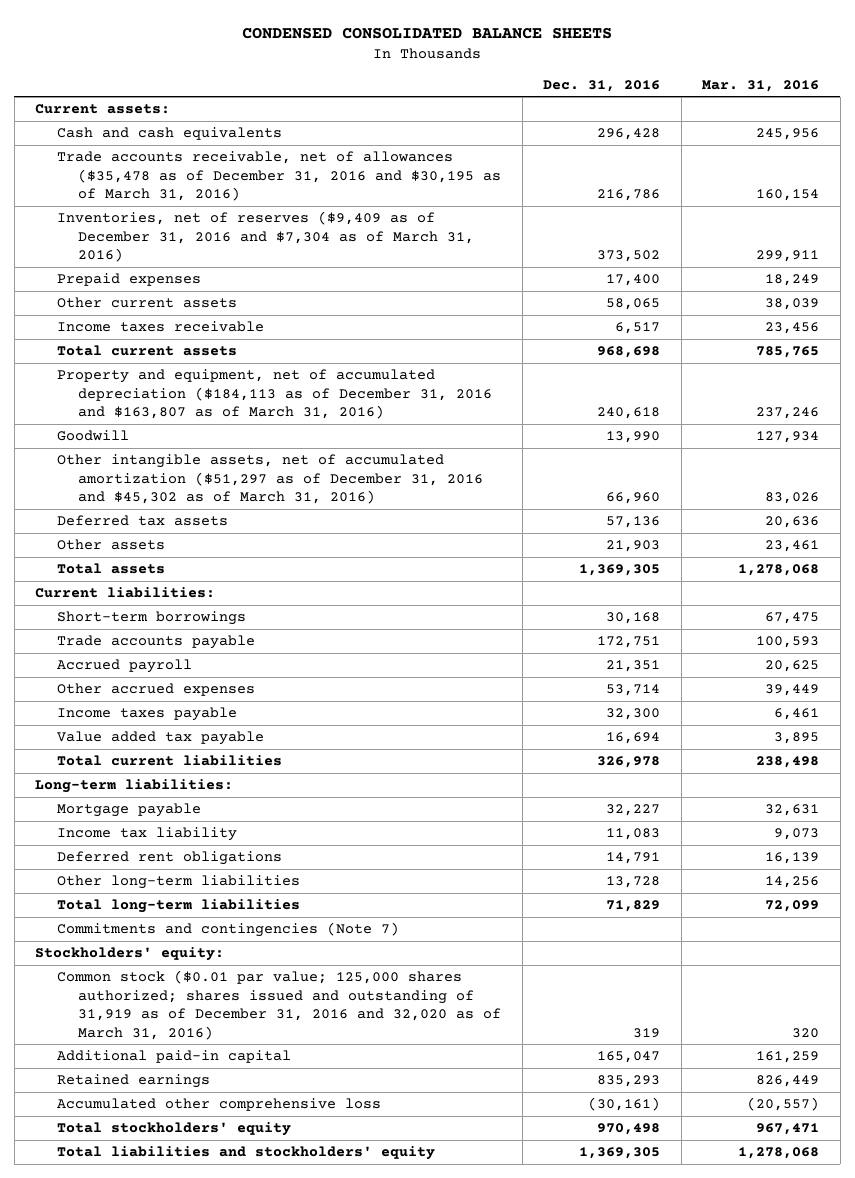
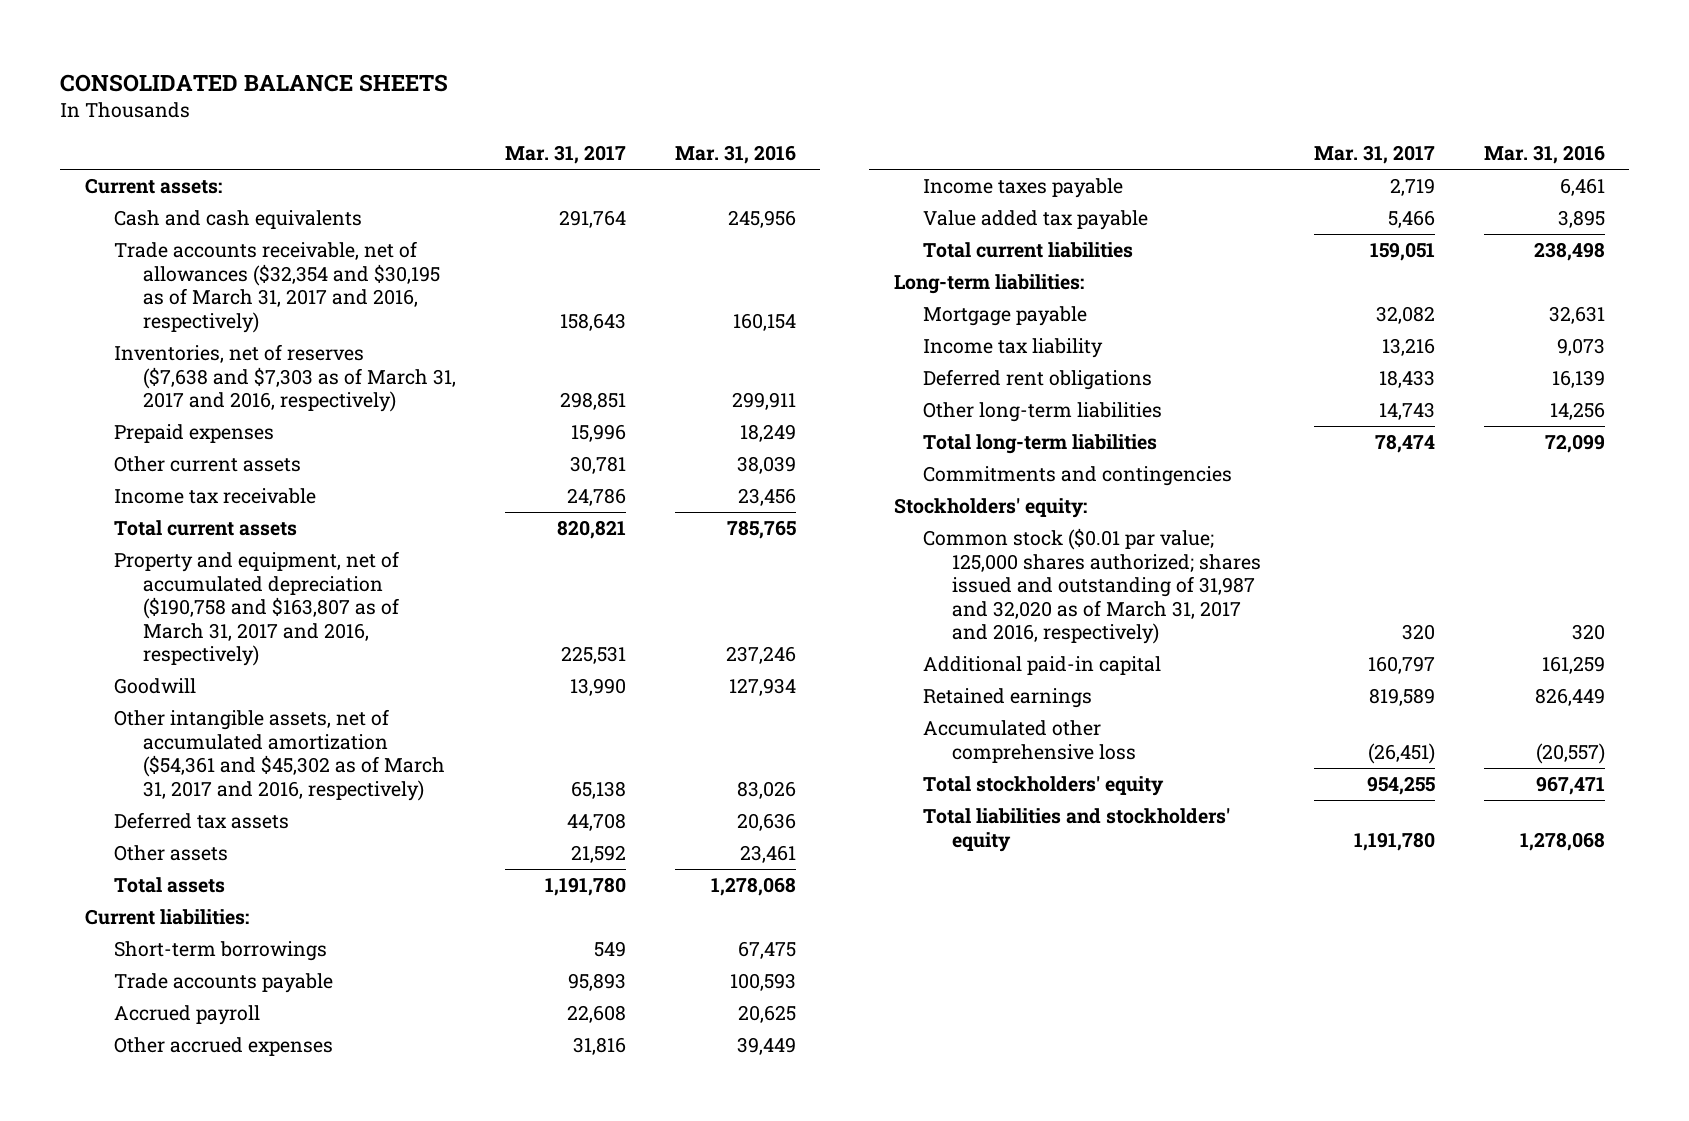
- CONDENSED CONSOLIDATED BALANCE SHEETS
+ CONSOLIDATED BALANCE SHEETS
- | Dec. 31, 2016 | Mar. 31, 2016
+ | Mar. 31, 2017 | Mar. 31, 2016
- Trade accounts receivable, net of allowances ($35,478 as of December 31, 2016 and $30,195 as of March 31, 2016) | 216,786 | 160,154
- Inventories, net of reserves ($9,409 as of December 31, 2016 and $7,304 as of March 31, 2016) | 373,502 | 299,911
+ Trade accounts receivable, net of allowances ($32,354 and $30,195 as of March 31, 2017 and 2016, respectively) | 158,643 | 160,154
+ Inventories, net of reserves ($7,638 and $7,303 as of March 31, 2017 and 2016, respectively) | 298,851 | 299,911
- Income taxes receivable | 6,517 | 23,456
+ Income tax receivable | 24,786 | 23,456
- Property and equipment, net of accumulated depreciation ($184,113 as of December 31, 2016 and $163,807 as of March 31, 2016) | 240,618 | 237,246
+ Property and equipment, net of accumulated depreciation ($190,758 and $163,807 as of March 31, 2017 and 2016, respectively) | 225,531 | 237,246
- Other intangible assets, net of accumulated amortization ($51,297 as of December 31, 2016 and $45,302 as of March 31, 2016) | 66,960 | 83,026
+ Other intangible assets, net of accumulated amortization ($54,361 and $45,302 as of March 31, 2017 and 2016, respectively) | 65,138 | 83,026
- Commitments and contingencies (Note 7)
+ Commitments and contingencies
- Common stock ($0.01 par value; 125,000 shares authorized; shares issued and outstanding of 31,919 as of December 31, 2016 and 32,020 as of March 31, 2016) | 319 | 320
+ Common stock ($0.01 par value; 125,000 shares authorized; shares issued and outstanding of 31,987 and 32,020 as of March 31, 2017 and 2016, respectively) | 320 | 320

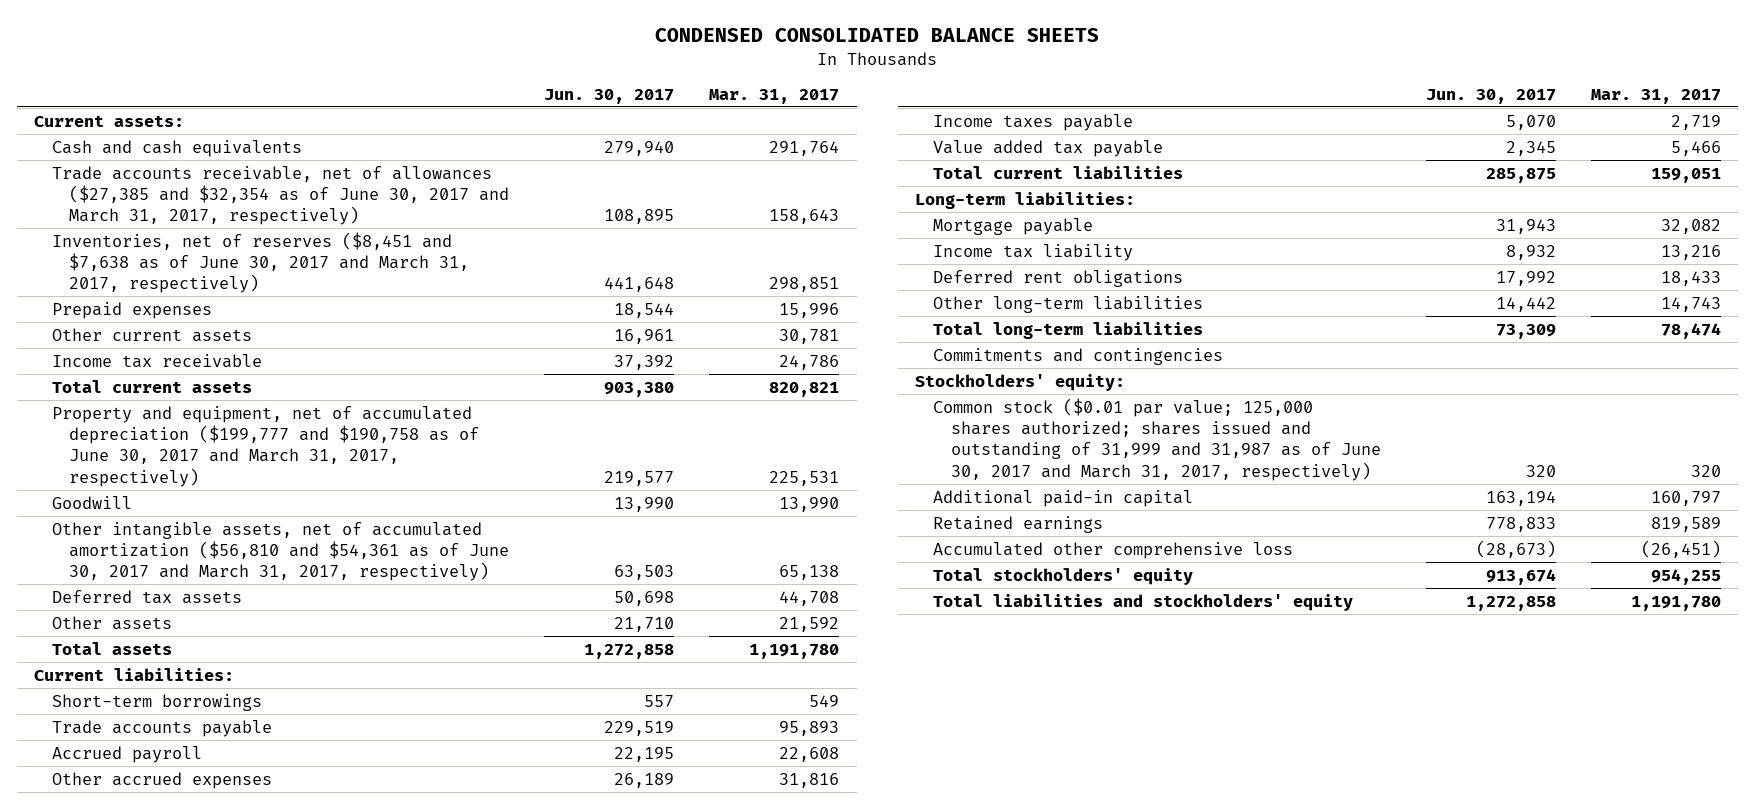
- CONSOLIDATED BALANCE SHEETS
+ CONDENSED CONSOLIDATED BALANCE SHEETS
- | Mar. 31, 2017 | Mar. 31, 2016
+ | Jun. 30, 2017 | Mar. 31, 2017
- Trade accounts receivable, net of allowances ($32,354 and $30,195 as of March 31, 2017 and 2016, respectively) | 158,643 | 160,154
- Inventories, net of reserves ($7,638 and $7,303 as of March 31, 2017 and 2016, respectively) | 298,851 | 299,911
+ Trade accounts receivable, net of allowances ($27,385 and $32,354 as of June 30, 2017 and March 31, 2017, respectively) | 108,895 | 158,643
+ Inventories, net of reserves ($8,451 and $7,638 as of June 30, 2017 and March 31, 2017, respectively) | 441,648 | 298,851
- Property and equipment, net of accumulated depreciation ($190,758 and $163,807 as of March 31, 2017 and 2016, respectively) | 225,531 | 237,246
+ Property and equipment, net of accumulated depreciation ($199,777 and $190,758 as of June 30, 2017 and March 31, 2017, respectively) | 219,577 | 225,531
- Other intangible assets, net of accumulated amortization ($54,361 and $45,302 as of March 31, 2017 and 2016, respectively) | 65,138 | 83,026
+ Other intangible assets, net of accumulated amortization ($56,810 and $54,361 as of June 30, 2017 and March 31, 2017, respectively) | 63,503 | 65,138
- Common stock ($0.01 par value; 125,000 shares authorized; shares issued and outstanding of 31,987 and 32,020 as of March 31, 2017 and 2016, respectively) | 320 | 320
+ Common stock ($0.01 par value; 125,000 shares authorized; shares issued and outstanding of 31,999 and 31,987 as of June 30, 2017 and March 31, 2017, respectively) | 320 | 320

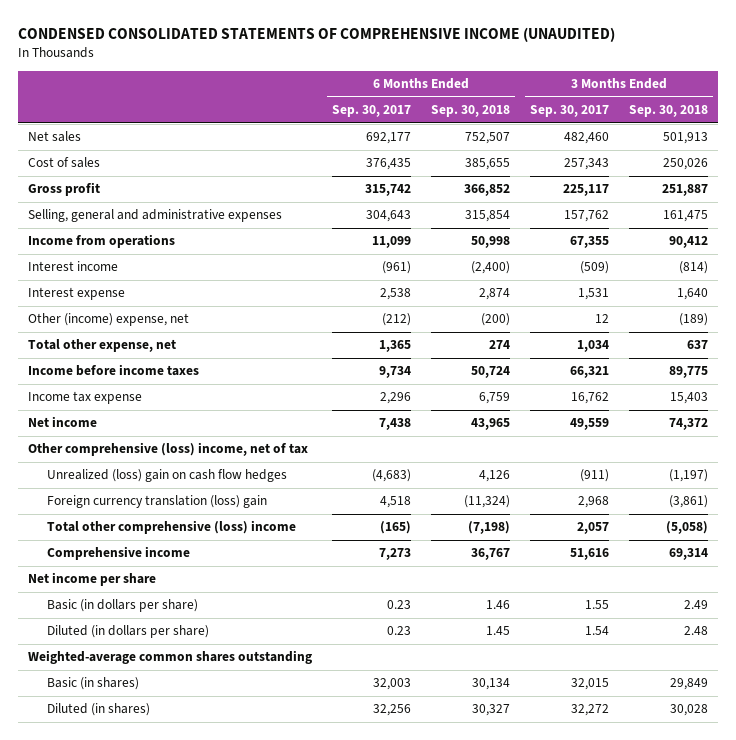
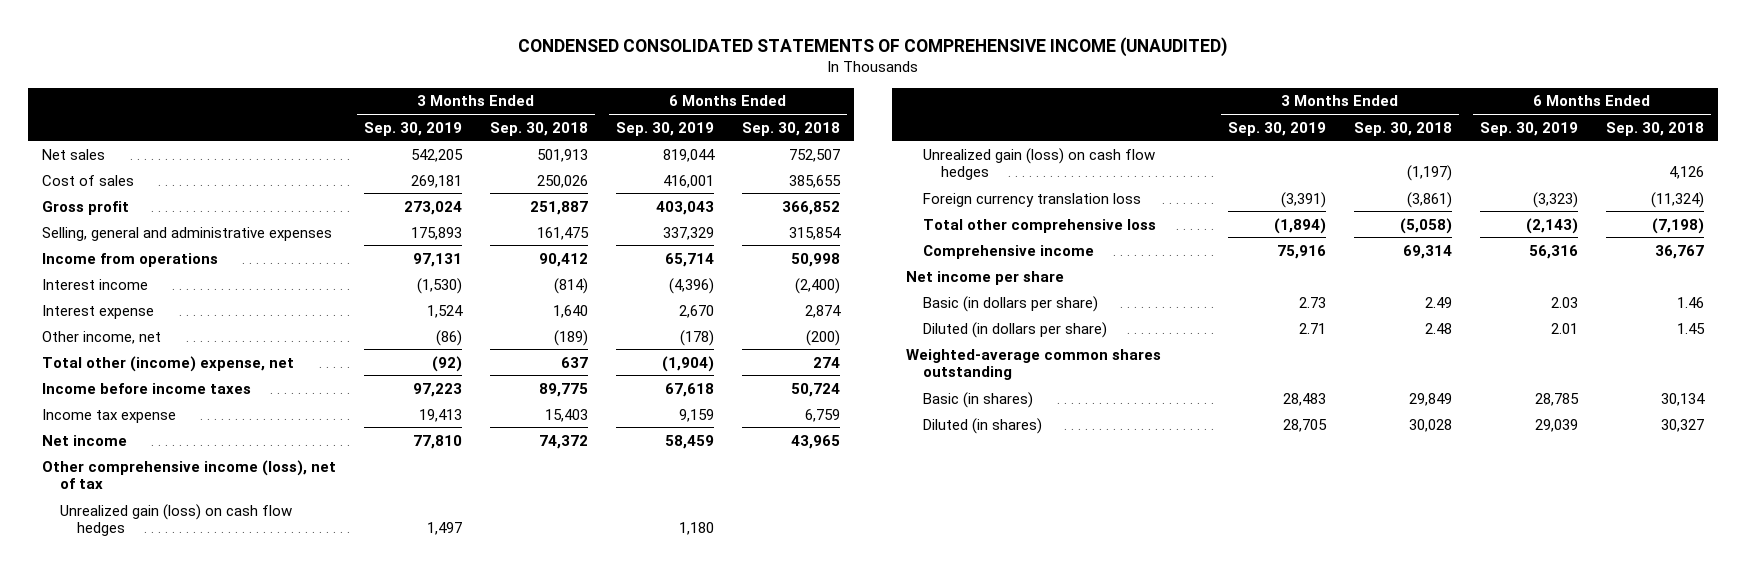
- | 6 Months Ended Sep. 30, 2017 | 6 Months Ended Sep. 30, 2018 | 3 Months Ended Sep. 30, 2017 | 3 Months Ended Sep. 30, 2018
+ | 3 Months Ended Sep. 30, 2019 | 3 Months Ended Sep. 30, 2018 | 6 Months Ended Sep. 30, 2019 | 6 Months Ended Sep. 30, 2018
- Other (income) expense, net | (212) | (200) | 12 | (189)
- Total other expense, net | 1,365 | 274 | 1,034 | 637
+ Other income, net | (86) | (189) | (178) | (200)
+ Total other (income) expense, net | (92) | 637 | (1,904) | 274
- Other comprehensive (loss) income, net of tax
- Unrealized (loss) gain on cash flow hedges | (4,683) | 4,126 | (911) | (1,197)
- Foreign currency translation (loss) gain | 4,518 | (11,324) | 2,968 | (3,861)
- Total other comprehensive (loss) income | (165) | (7,198) | 2,057 | (5,058)
+ Other comprehensive income (loss), net of tax
+ Unrealized gain (loss) on cash flow hedges | 1,497 | | 1,180 |
+ Unrealized gain (loss) on cash flow hedges | | (1,197) | | 4,126
+ Foreign currency translation loss | (3,391) | (3,861) | (3,323) | (11,324)
+ Total other comprehensive loss | (1,894) | (5,058) | (2,143) | (7,198)

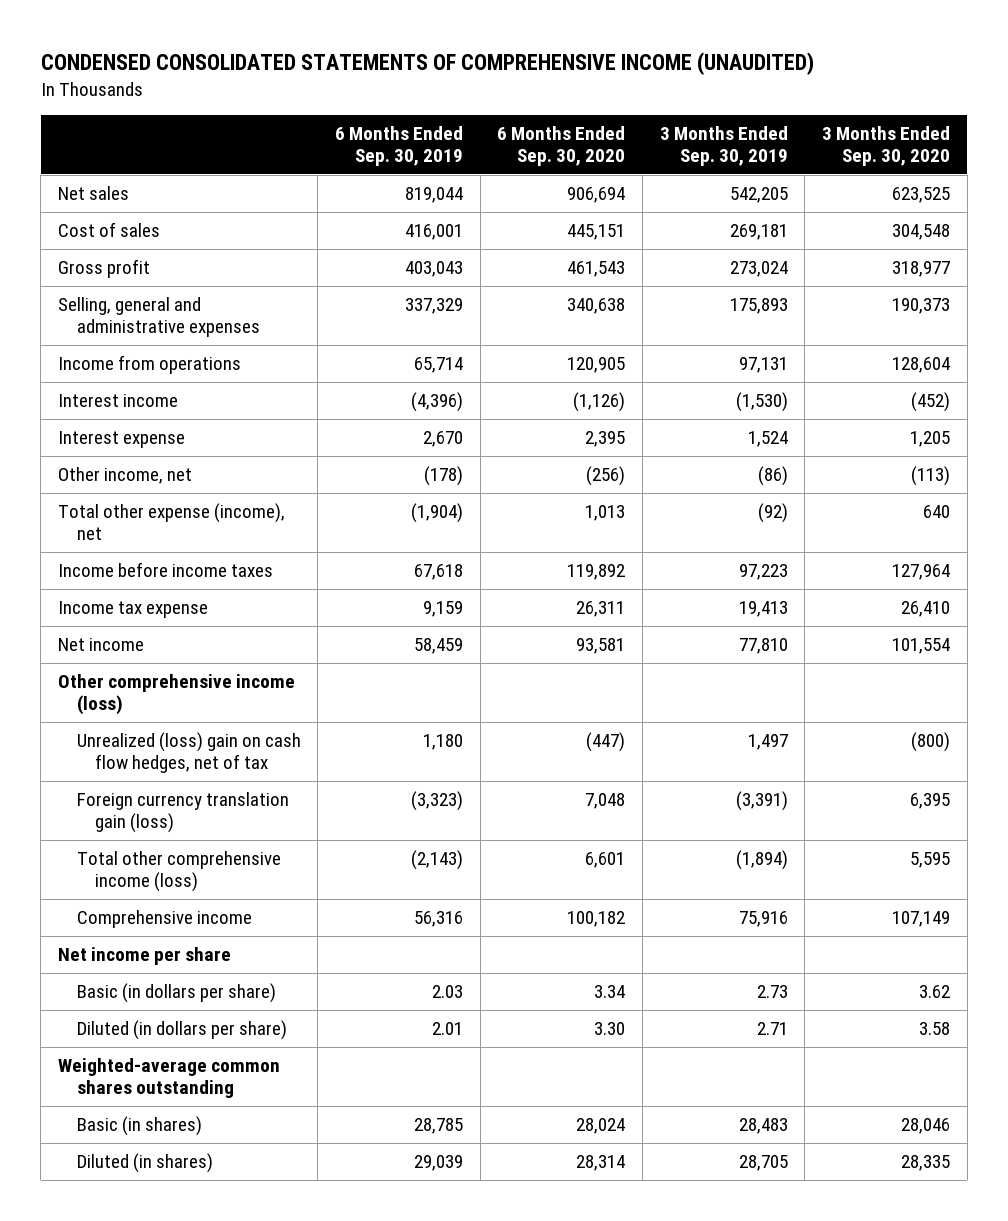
- | 3 Months Ended Sep. 30, 2019 | 3 Months Ended Sep. 30, 2018 | 6 Months Ended Sep. 30, 2019 | 6 Months Ended Sep. 30, 2018
+ | 6 Months Ended Sep. 30, 2019 | 6 Months Ended Sep. 30, 2020 | 3 Months Ended Sep. 30, 2019 | 3 Months Ended Sep. 30, 2020
- Total other (income) expense, net | (92) | 637 | (1,904) | 274
+ Total other expense (income), net | (1,904) | 1,013 | (92) | 640
- Other comprehensive income (loss), net of tax
- Unrealized gain (loss) on cash flow hedges | 1,497 | | 1,180 |
- Unrealized gain (loss) on cash flow hedges | | (1,197) | | 4,126
- Foreign currency translation loss | (3,391) | (3,861) | (3,323) | (11,324)
- Total other comprehensive loss | (1,894) | (5,058) | (2,143) | (7,198)
+ Other comprehensive income (loss)
+ Unrealized (loss) gain on cash flow hedges, net of tax | 1,180 | (447) | 1,497 | (800)
+ Foreign currency translation gain (loss) | (3,323) | 7,048 | (3,391) | 6,395
+ Total other comprehensive income (loss) | (2,143) | 6,601 | (1,894) | 5,595

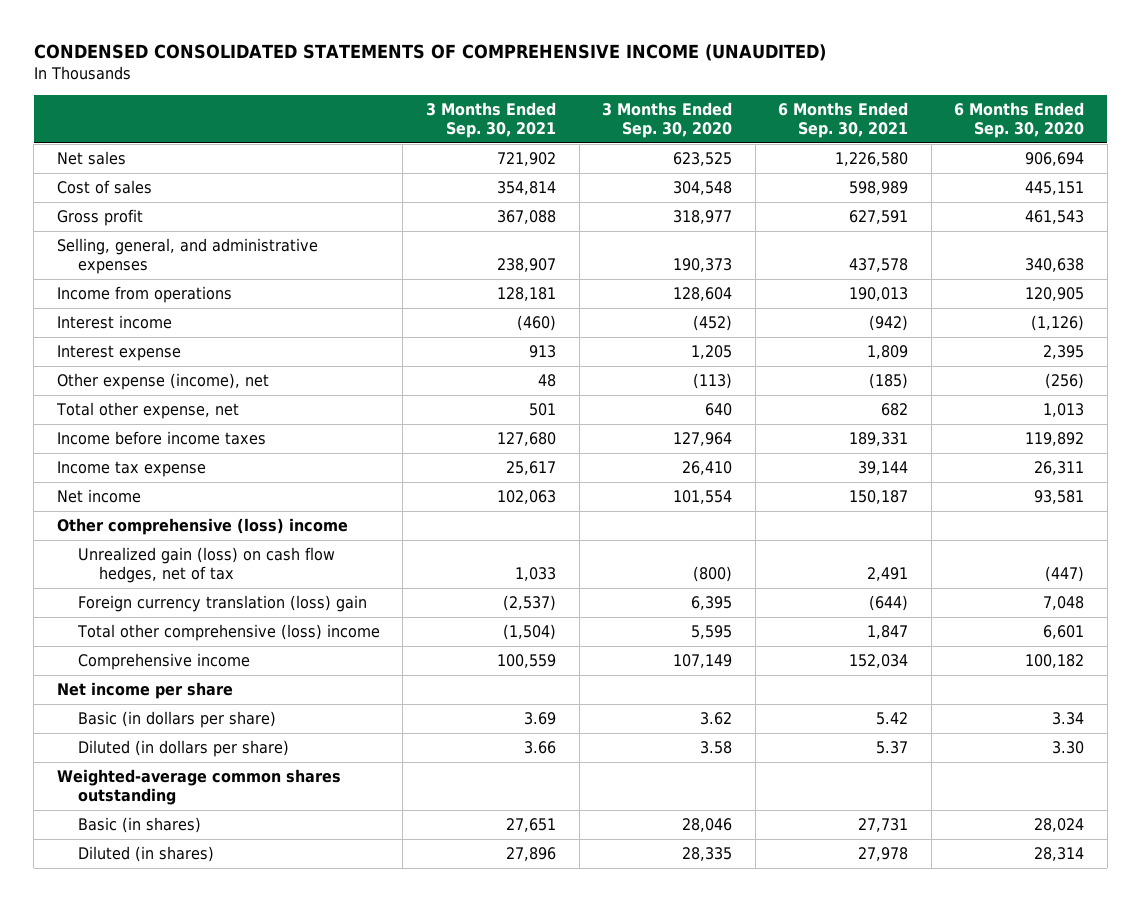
- | 6 Months Ended Sep. 30, 2019 | 6 Months Ended Sep. 30, 2020 | 3 Months Ended Sep. 30, 2019 | 3 Months Ended Sep. 30, 2020
+ | 3 Months Ended Sep. 30, 2021 | 3 Months Ended Sep. 30, 2020 | 6 Months Ended Sep. 30, 2021 | 6 Months Ended Sep. 30, 2020
- Selling, general and administrative expenses | 337,329 | 340,638 | 175,893 | 190,373
+ Selling, general, and administrative expenses | 238,907 | 190,373 | 437,578 | 340,638
- Other income, net | (178) | (256) | (86) | (113)
- Total other expense (income), net | (1,904) | 1,013 | (92) | 640
+ Other expense (income), net | 48 | (113) | (185) | (256)
+ Total other expense, net | 501 | 640 | 682 | 1,013
- Other comprehensive income (loss)
- Unrealized (loss) gain on cash flow hedges, net of tax | 1,180 | (447) | 1,497 | (800)
- Foreign currency translation gain (loss) | (3,323) | 7,048 | (3,391) | 6,395
- Total other comprehensive income (loss) | (2,143) | 6,601 | (1,894) | 5,595
+ Other comprehensive (loss) income
+ Unrealized gain (loss) on cash flow hedges, net of tax | 1,033 | (800) | 2,491 | (447)
+ Foreign currency translation (loss) gain | (2,537) | 6,395 | (644) | 7,048
+ Total other comprehensive (loss) income | (1,504) | 5,595 | 1,847 | 6,601

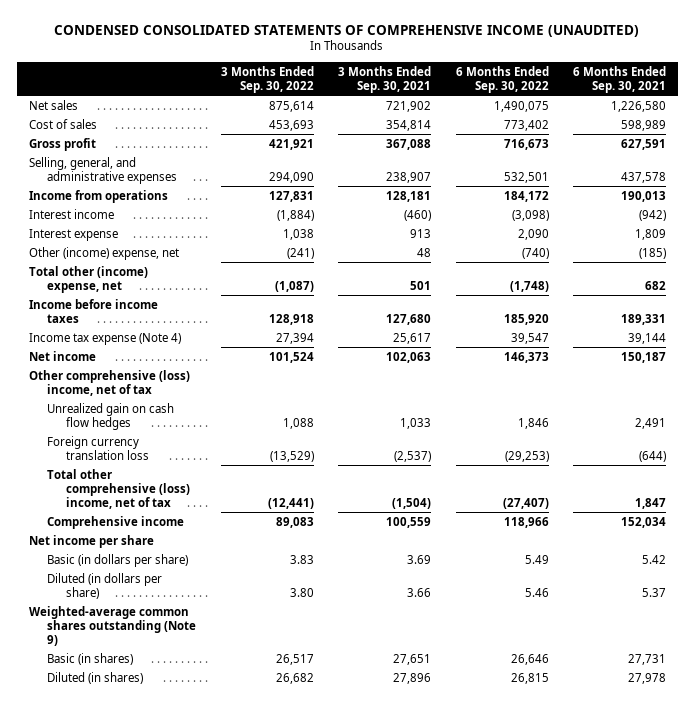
- | 3 Months Ended Sep. 30, 2021 | 3 Months Ended Sep. 30, 2020 | 6 Months Ended Sep. 30, 2021 | 6 Months Ended Sep. 30, 2020
+ | 3 Months Ended Sep. 30, 2022 | 3 Months Ended Sep. 30, 2021 | 6 Months Ended Sep. 30, 2022 | 6 Months Ended Sep. 30, 2021
- Other expense (income), net | 48 | (113) | (185) | (256)
- Total other expense, net | 501 | 640 | 682 | 1,013
+ Other (income) expense, net | (241) | 48 | (740) | (185)
+ Total other (income) expense, net | (1,087) | 501 | (1,748) | 682
- Income tax expense | 25,617 | 26,410 | 39,144 | 26,311
+ Income tax expense (Note 4) | 27,394 | 25,617 | 39,547 | 39,144
- Other comprehensive (loss) income
- Unrealized gain (loss) on cash flow hedges, net of tax | 1,033 | (800) | 2,491 | (447)
- Foreign currency translation (loss) gain | (2,537) | 6,395 | (644) | 7,048
- Total other comprehensive (loss) income | (1,504) | 5,595 | 1,847 | 6,601
+ Other comprehensive (loss) income, net of tax
+ Unrealized gain on cash flow hedges | 1,088 | 1,033 | 1,846 | 2,491
+ Foreign currency translation loss | (13,529) | (2,537) | (29,253) | (644)
+ Total other comprehensive (loss) income, net of tax | (12,441) | (1,504) | (27,407) | 1,847
- Weighted-average common shares outstanding
+ Weighted-average common shares outstanding (Note 9)

